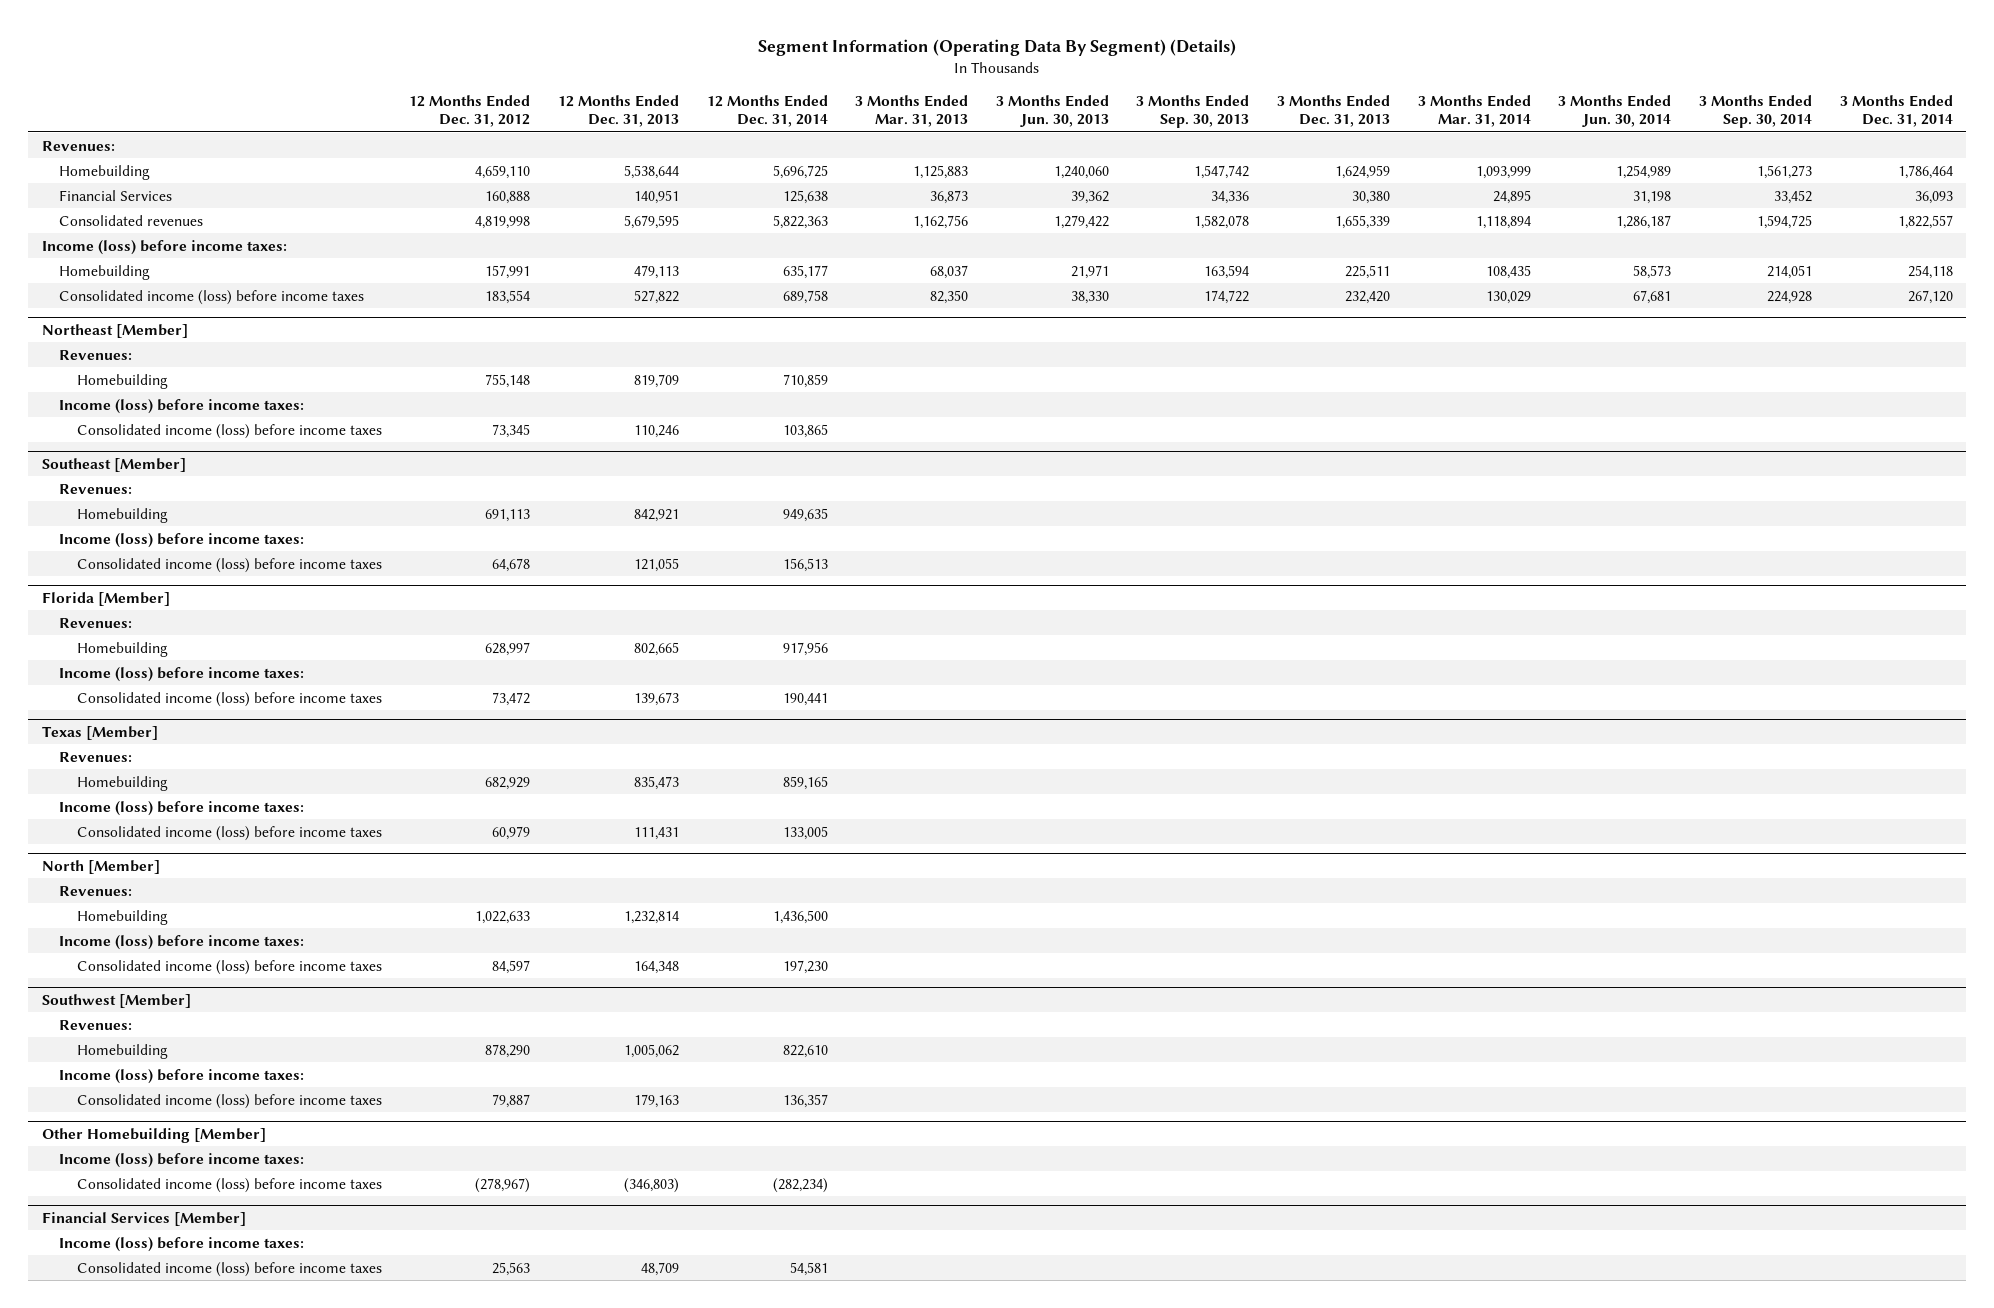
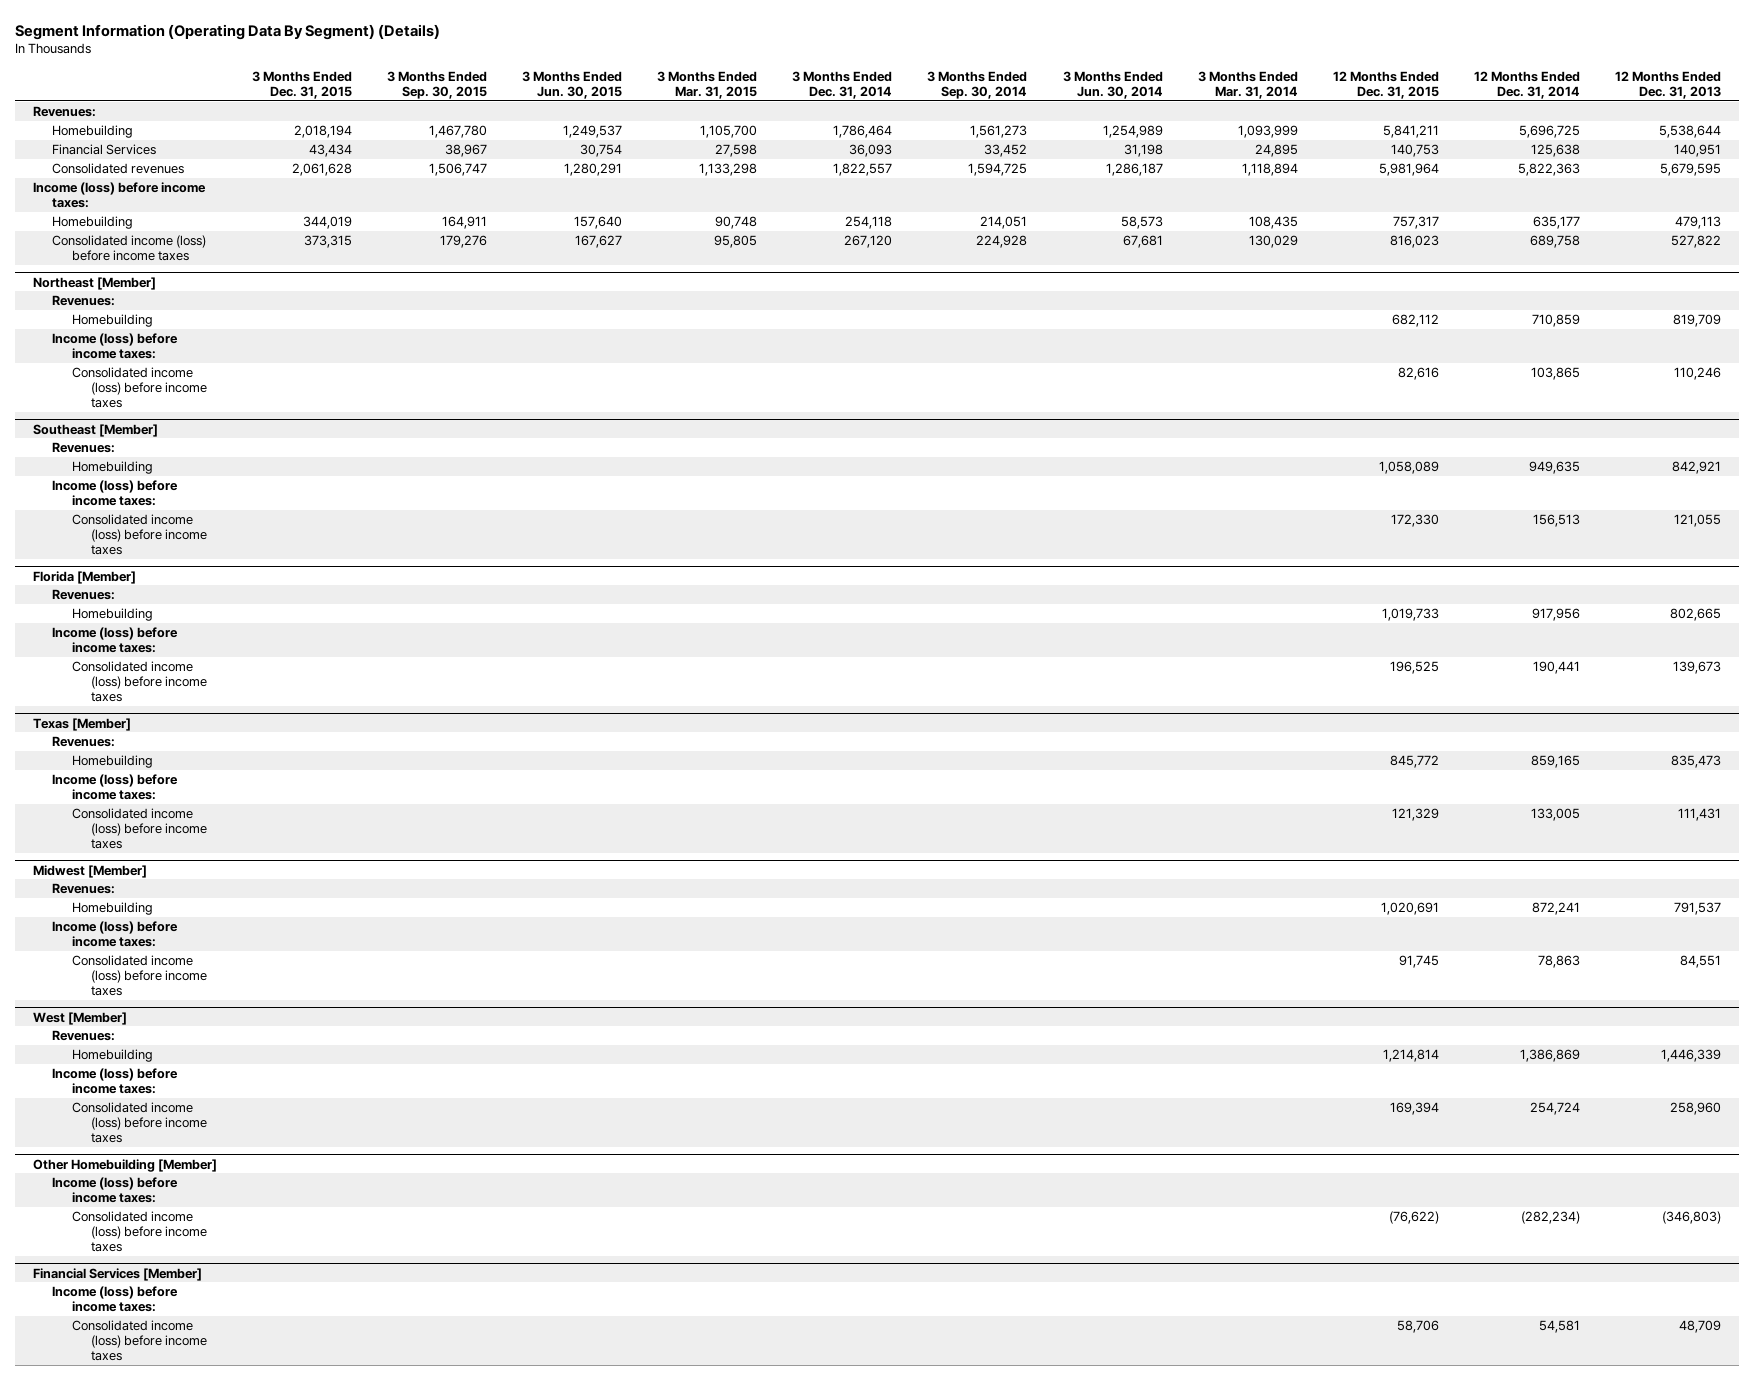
- | 12 Months Ended Dec. 31, 2012 | 12 Months Ended Dec. 31, 2013 | 12 Months Ended Dec. 31, 2014 | 3 Months Ended Mar. 31, 2013 | 3 Months Ended Jun. 30, 2013 | 3 Months Ended Sep. 30, 2013 | 3 Months Ended Dec. 31, 2013 | 3 Months Ended Mar. 31, 2014 | 3 Months Ended Jun. 30, 2014 | 3 Months Ended Sep. 30, 2014 | 3 Months Ended Dec. 31, 2014
+ | 3 Months Ended Dec. 31, 2015 | 3 Months Ended Sep. 30, 2015 | 3 Months Ended Jun. 30, 2015 | 3 Months Ended Mar. 31, 2015 | 3 Months Ended Dec. 31, 2014 | 3 Months Ended Sep. 30, 2014 | 3 Months Ended Jun. 30, 2014 | 3 Months Ended Mar. 31, 2014 | 12 Months Ended Dec. 31, 2015 | 12 Months Ended Dec. 31, 2014 | 12 Months Ended Dec. 31, 2013
- North [Member]
+ Midwest [Member]
- Homebuilding | 1,022,633 | 1,232,814 | 1,436,500 | | | | | | | |
+ Homebuilding | | | | | | | | | 1,020,691 | 872,241 | 791,537
- Consolidated income (loss) before income taxes | 84,597 | 164,348 | 197,230 | | | | | | | |
- Southwest [Member]
+ Consolidated income (loss) before income taxes | | | | | | | | | 91,745 | 78,863 | 84,551
+ West [Member]
- Homebuilding | 878,290 | 1,005,062 | 822,610 | | | | | | | |
+ Homebuilding | | | | | | | | | 1,214,814 | 1,386,869 | 1,446,339
- Consolidated income (loss) before income taxes | 79,887 | 179,163 | 136,357 | | | | | | | |
+ Consolidated income (loss) before income taxes | | | | | | | | | 169,394 | 254,724 | 258,960

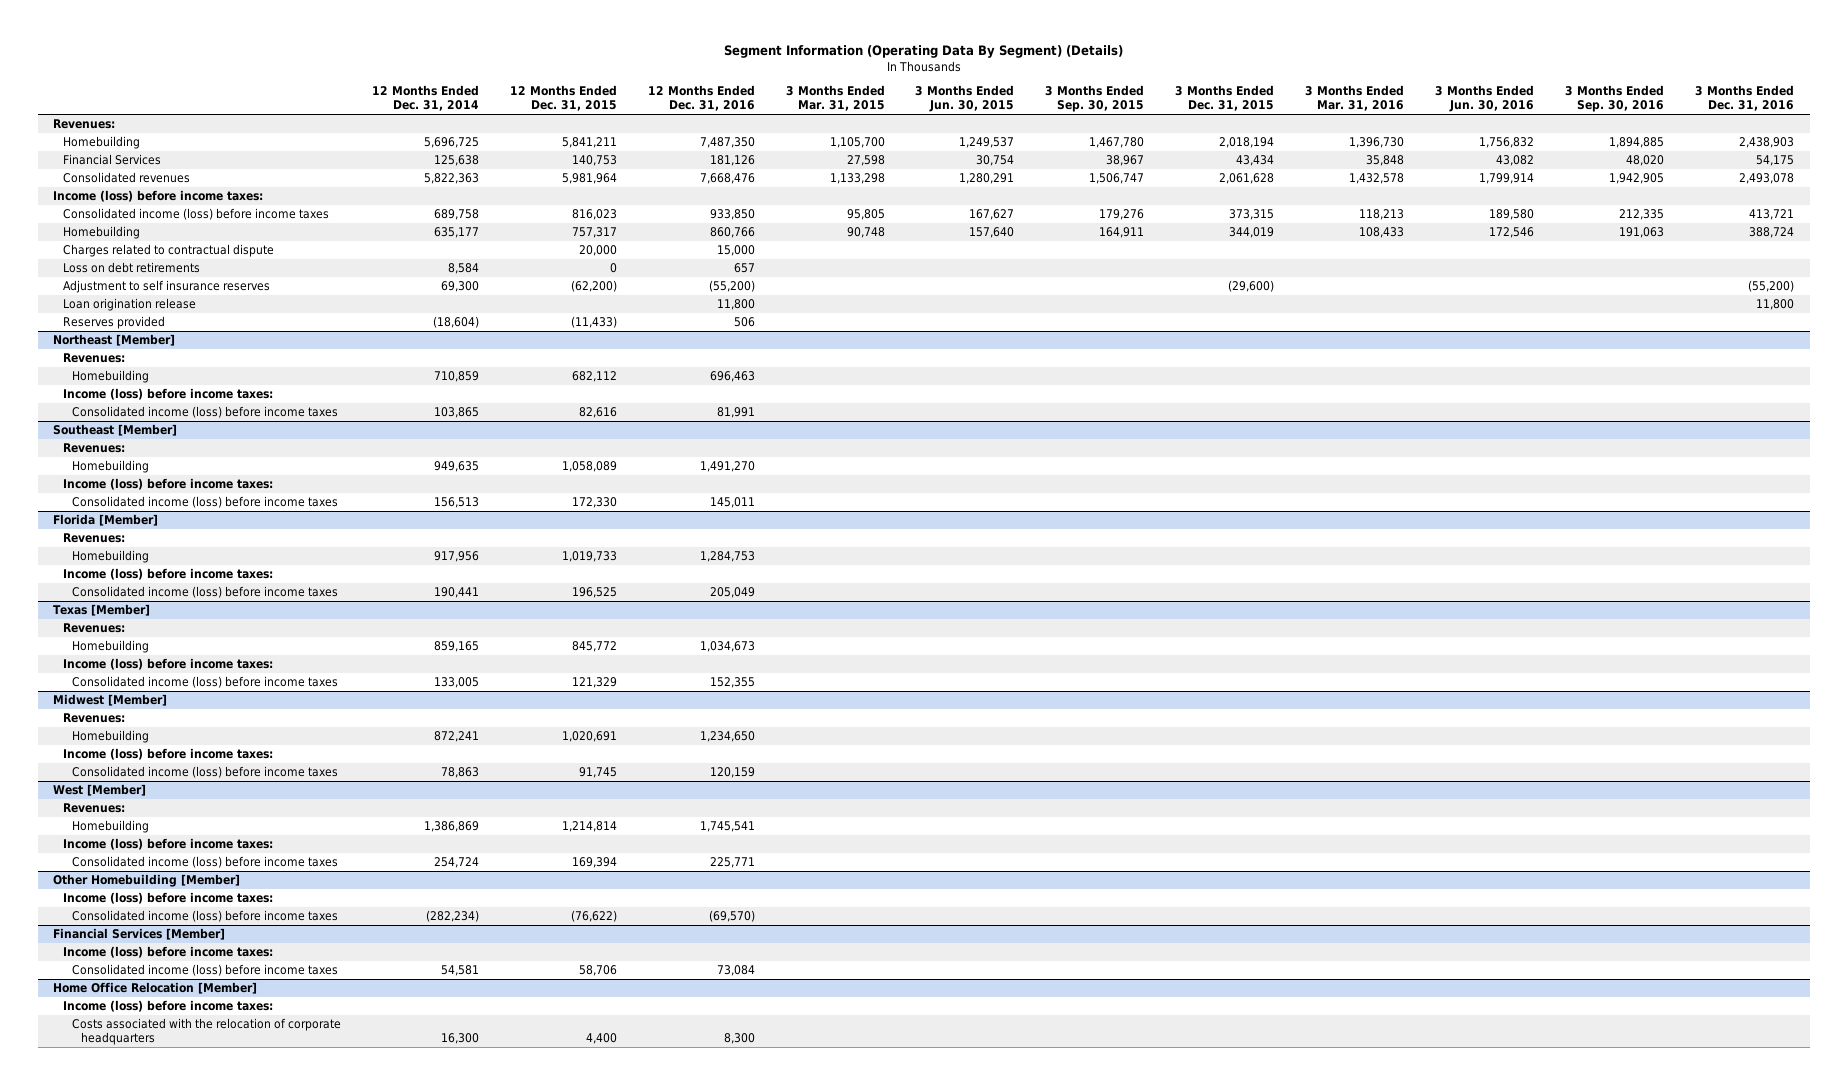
- | 3 Months Ended Dec. 31, 2015 | 3 Months Ended Sep. 30, 2015 | 3 Months Ended Jun. 30, 2015 | 3 Months Ended Mar. 31, 2015 | 3 Months Ended Dec. 31, 2014 | 3 Months Ended Sep. 30, 2014 | 3 Months Ended Jun. 30, 2014 | 3 Months Ended Mar. 31, 2014 | 12 Months Ended Dec. 31, 2015 | 12 Months Ended Dec. 31, 2014 | 12 Months Ended Dec. 31, 2013
+ | 12 Months Ended Dec. 31, 2014 | 12 Months Ended Dec. 31, 2015 | 12 Months Ended Dec. 31, 2016 | 3 Months Ended Mar. 31, 2015 | 3 Months Ended Jun. 30, 2015 | 3 Months Ended Sep. 30, 2015 | 3 Months Ended Dec. 31, 2015 | 3 Months Ended Mar. 31, 2016 | 3 Months Ended Jun. 30, 2016 | 3 Months Ended Sep. 30, 2016 | 3 Months Ended Dec. 31, 2016
moved down: Homebuilding | 635,177 | 757,317 | 860,766 | 90,748 | 157,640 | 164,911 | 344,019 | 108,433 | 172,546 | 191,063 | 388,724
+ Charges related to contractual dispute | | 20,000 | 15,000 | | | | | | | |
+ Loss on debt retirements | 8,584 | 0 | 657 | | | | | | | |
+ Adjustment to self insurance reserves | 69,300 | (62,200) | (55,200) | | | | (29,600) | | | | (55,200)
+ Loan origination release | | | 11,800 | | | | | | | | 11,800
+ Reserves provided | (18,604) | (11,433) | 506 | | | | | | | |
+ Home Office Relocation [Member]
+ Income (loss) before income taxes:
+ Costs associated with the relocation of corporate headquarters | 16,300 | 4,400 | 8,300 | | | | | | | |

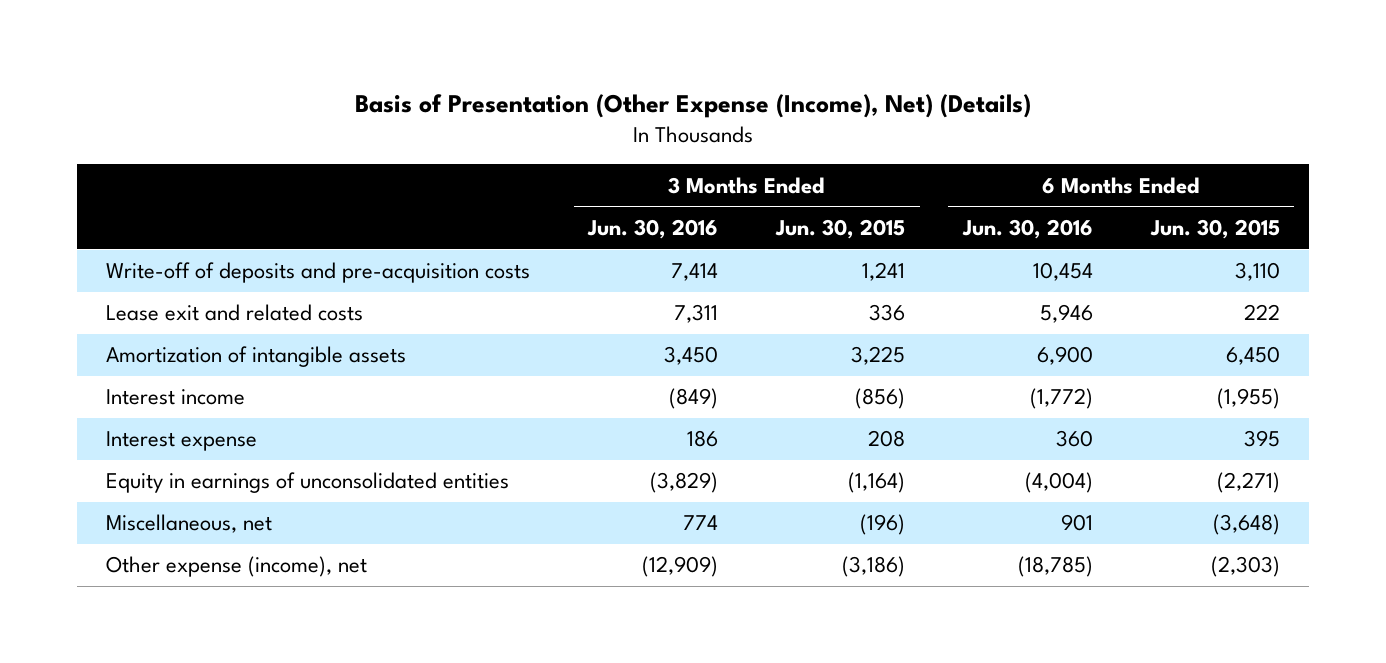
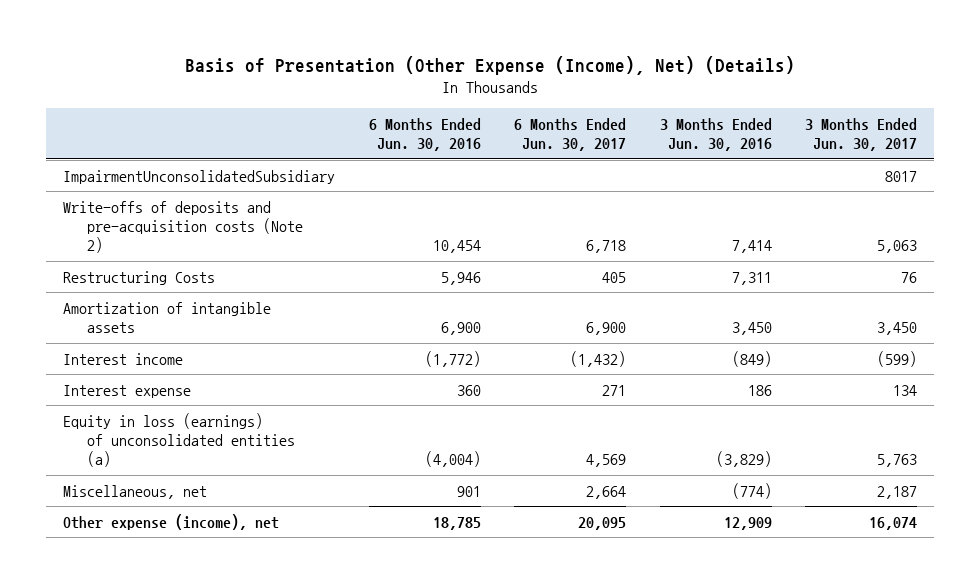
- | 3 Months Ended Jun. 30, 2016 | 3 Months Ended Jun. 30, 2015 | 6 Months Ended Jun. 30, 2016 | 6 Months Ended Jun. 30, 2015
+ | 6 Months Ended Jun. 30, 2016 | 6 Months Ended Jun. 30, 2017 | 3 Months Ended Jun. 30, 2016 | 3 Months Ended Jun. 30, 2017
- Write-off of deposits and pre-acquisition costs | 7,414 | 1,241 | 10,454 | 3,110
- Lease exit and related costs | 7,311 | 336 | 5,946 | 222
+ ImpairmentUnconsolidatedSubsidiary | | | | 8017
+ Write-offs of deposits and pre-acquisition costs (Note 2) | 10,454 | 6,718 | 7,414 | 5,063
+ Restructuring Costs | 5,946 | 405 | 7,311 | 76
- Equity in earnings of unconsolidated entities | (3,829) | (1,164) | (4,004) | (2,271)
- Miscellaneous, net | 774 | (196) | 901 | (3,648)
- Other expense (income), net | (12,909) | (3,186) | (18,785) | (2,303)
+ Equity in loss (earnings) of unconsolidated entities (a) | (4,004) | 4,569 | (3,829) | 5,763
+ Miscellaneous, net | 901 | 2,664 | (774) | 2,187
+ Other expense (income), net | 18,785 | 20,095 | 12,909 | 16,074

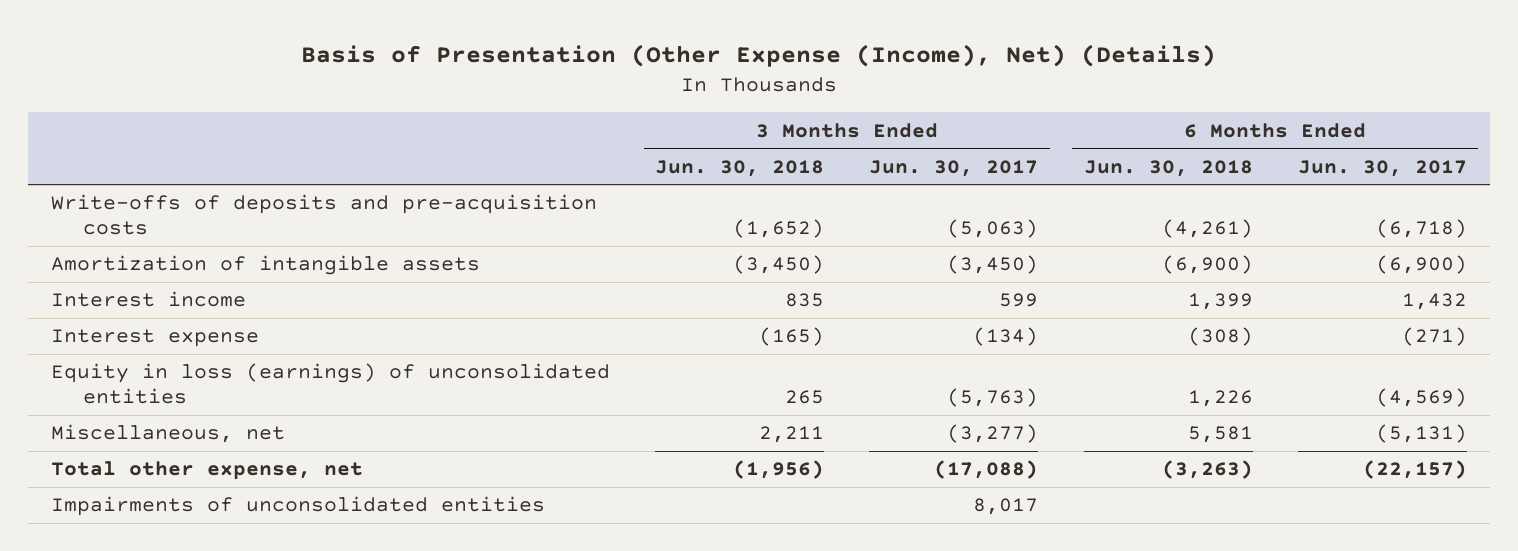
- | 6 Months Ended Jun. 30, 2016 | 6 Months Ended Jun. 30, 2017 | 3 Months Ended Jun. 30, 2016 | 3 Months Ended Jun. 30, 2017
+ | 3 Months Ended Jun. 30, 2018 | 3 Months Ended Jun. 30, 2017 | 6 Months Ended Jun. 30, 2018 | 6 Months Ended Jun. 30, 2017
- ImpairmentUnconsolidatedSubsidiary | | | | 8017
- Write-offs of deposits and pre-acquisition costs (Note 2) | 10,454 | 6,718 | 7,414 | 5,063
- Restructuring Costs | 5,946 | 405 | 7,311 | 76
- Amortization of intangible assets | 6,900 | 6,900 | 3,450 | 3,450
- Interest income | (1,772) | (1,432) | (849) | (599)
- Interest expense | 360 | 271 | 186 | 134
- Equity in loss (earnings) of unconsolidated entities (a) | (4,004) | 4,569 | (3,829) | 5,763
- Miscellaneous, net | 901 | 2,664 | (774) | 2,187
- Other expense (income), net | 18,785 | 20,095 | 12,909 | 16,074
+ Write-offs of deposits and pre-acquisition costs | (1,652) | (5,063) | (4,261) | (6,718)
+ Amortization of intangible assets | (3,450) | (3,450) | (6,900) | (6,900)
+ Interest income | 835 | 599 | 1,399 | 1,432
+ Interest expense | (165) | (134) | (308) | (271)
+ Equity in loss (earnings) of unconsolidated entities | 265 | (5,763) | 1,226 | (4,569)
+ Miscellaneous, net | 2,211 | (3,277) | 5,581 | (5,131)
+ Total other expense, net | (1,956) | (17,088) | (3,263) | (22,157)
+ Impairments of unconsolidated entities | | 8,017 | |

